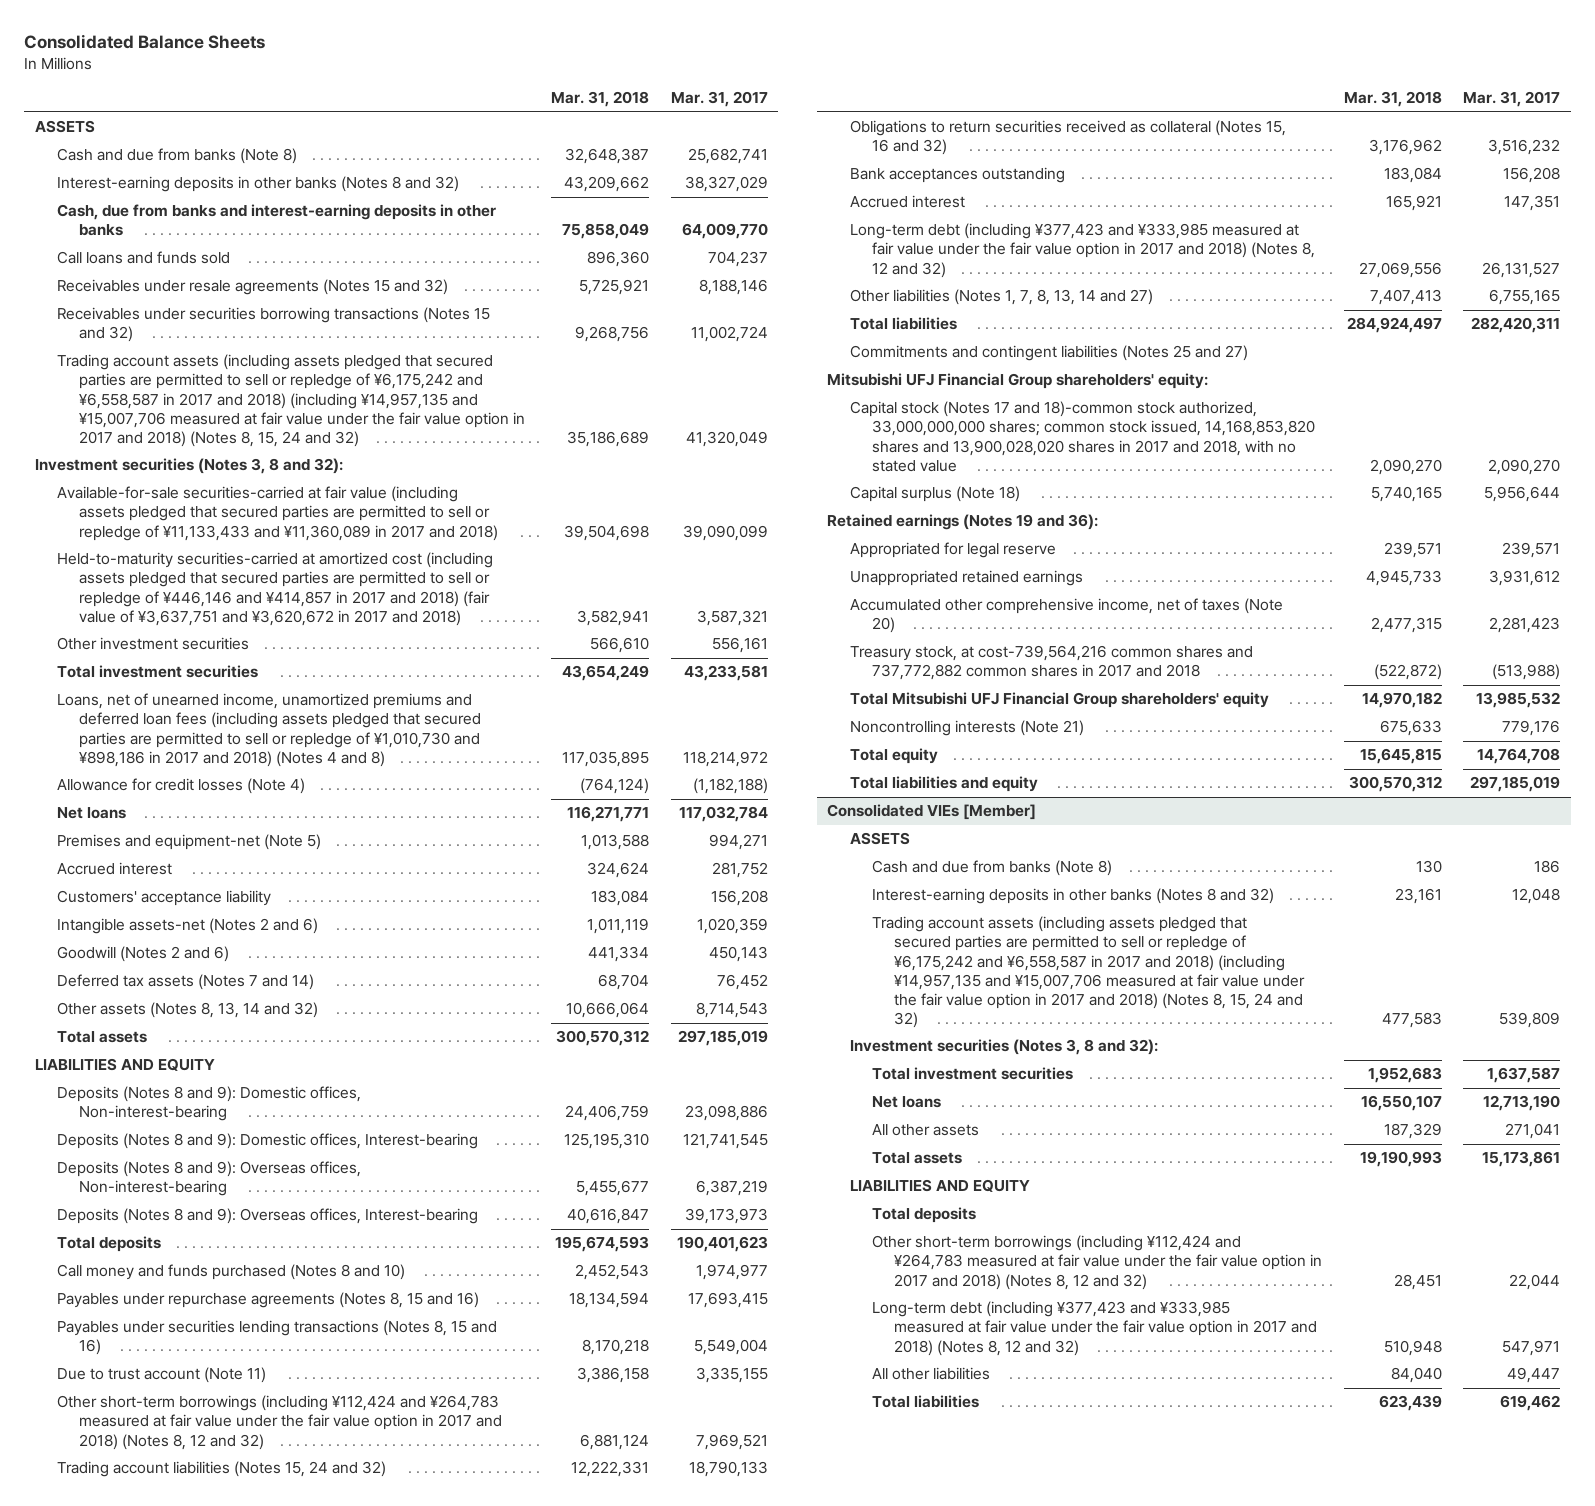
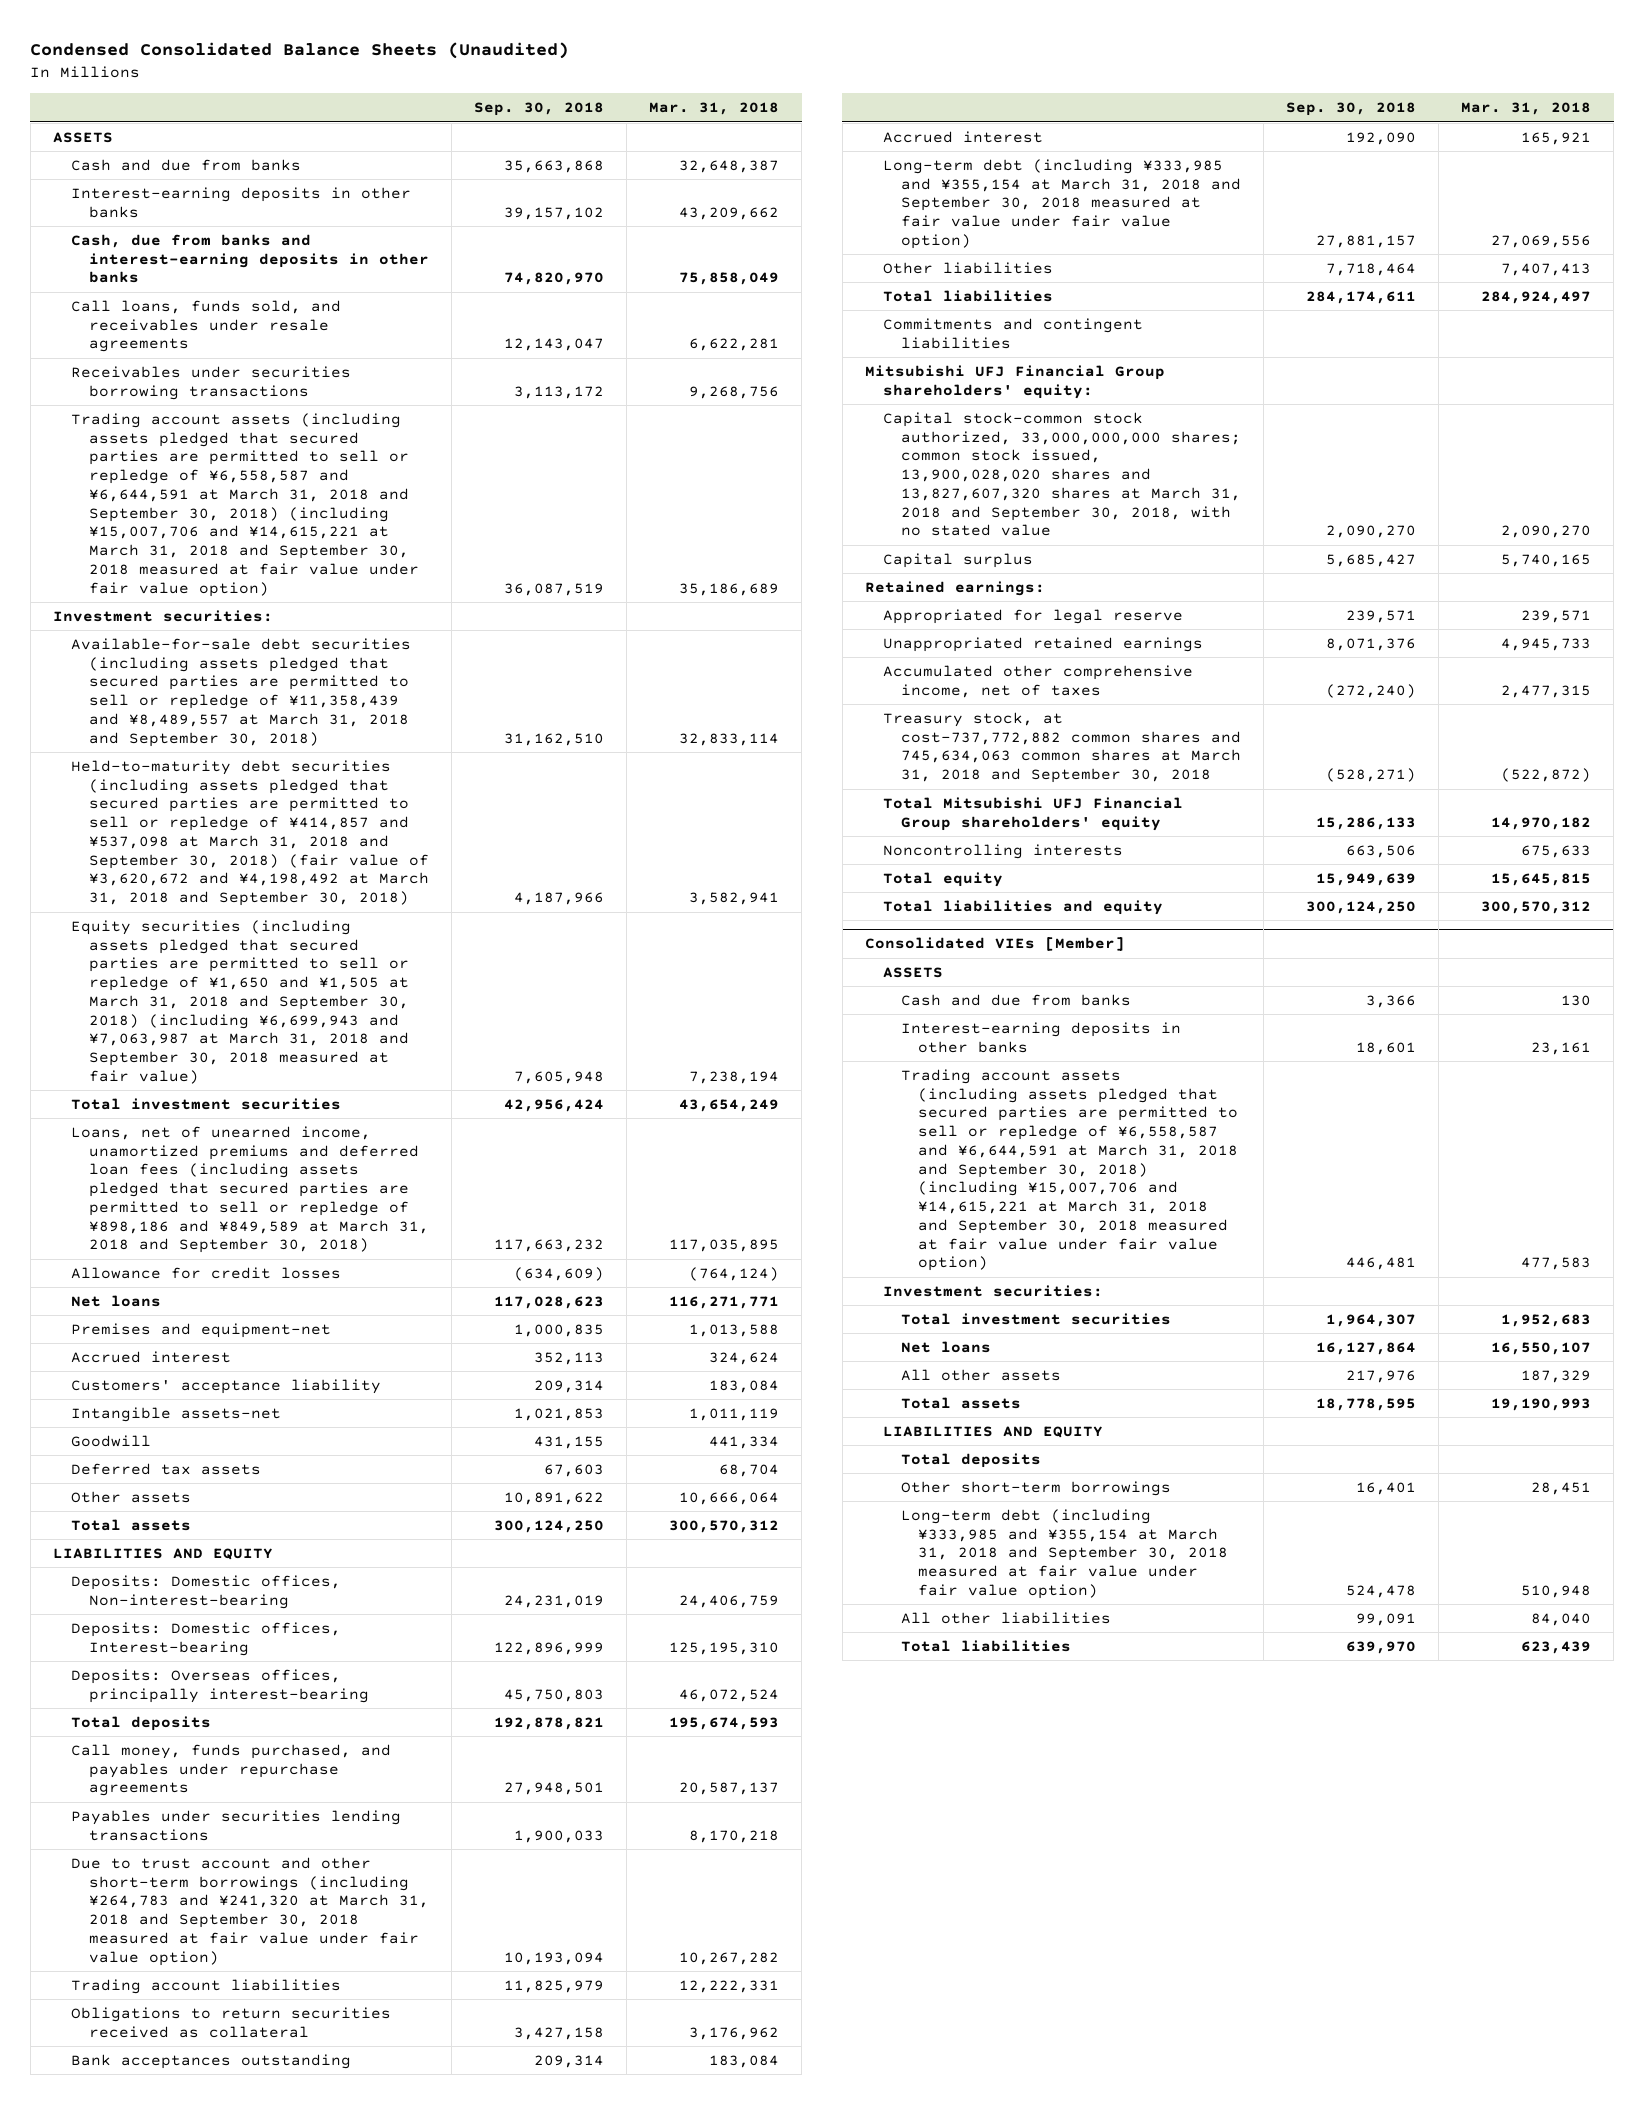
- Consolidated Balance Sheets
+ Condensed Consolidated Balance Sheets (Unaudited)
- | Mar. 31, 2018 | Mar. 31, 2017
+ | Sep. 30, 2018 | Mar. 31, 2018
- Cash and due from banks (Note 8) | 32,648,387 | 25,682,741
- Interest-earning deposits in other banks (Notes 8 and 32) | 43,209,662 | 38,327,029
+ Cash and due from banks | 35,663,868 | 32,648,387
+ Interest-earning deposits in other banks | 39,157,102 | 43,209,662
- Call loans and funds sold | 896,360 | 704,237
- Receivables under resale agreements (Notes 15 and 32) | 5,725,921 | 8,188,146
- Receivables under securities borrowing transactions (Notes 15 and 32) | 9,268,756 | 11,002,724
- Trading account assets (including assets pledged that secured parties are permitted to sell or repledge of ¥6,175,242 and ¥6,558,587 in 2017 and 2018) (including ¥14,957,135 and ¥15,007,706 measured at fair value under the fair value option in 2017 and 2018) (Notes 8, 15, 24 and 32) | 35,186,689 | 41,320,049
- Investment securities (Notes 3, 8 and 32):
- Available-for-sale securities-carried at fair value (including assets pledged that secured parties are permitted to sell or repledge of ¥11,133,433 and ¥11,360,089 in 2017 and 2018) | 39,504,698 | 39,090,099
- Held-to-maturity securities-carried at amortized cost (including assets pledged that secured parties are permitted to sell or repledge of ¥446,146 and ¥414,857 in 2017 and 2018) (fair value of ¥3,637,751 and ¥3,620,672 in 2017 and 2018) | 3,582,941 | 3,587,321
- Other investment securities | 566,610 | 556,161
+ Call loans, funds sold, and receivables under resale agreements | 12,143,047 | 6,622,281
+ Receivables under securities borrowing transactions | 3,113,172 | 9,268,756
+ Trading account assets (including assets pledged that secured parties are permitted to sell or repledge of ¥6,558,587 and ¥6,644,591 at March 31, 2018 and September 30, 2018) (including ¥15,007,706 and ¥14,615,221 at March 31, 2018 and September 30, 2018 measured at fair value under fair value option) | 36,087,519 | 35,186,689
+ Investment securities:
+ Available-for-sale debt securities (including assets pledged that secured parties are permitted to sell or repledge of ¥11,358,439 and ¥8,489,557 at March 31, 2018 and September 30, 2018) | 31,162,510 | 32,833,114
+ Held-to-maturity debt securities (including assets pledged that secured parties are permitted to sell or repledge of ¥414,857 and ¥537,098 at March 31, 2018 and September 30, 2018) (fair value of ¥3,620,672 and ¥4,198,492 at March 31, 2018 and September 30, 2018) | 4,187,966 | 3,582,941
+ Equity securities (including assets pledged that secured parties are permitted to sell or repledge of ¥1,650 and ¥1,505 at March 31, 2018 and September 30, 2018) (including ¥6,699,943 and ¥7,063,987 at March 31, 2018 and September 30, 2018 measured at fair value) | 7,605,948 | 7,238,194
- Loans, net of unearned income, unamortized premiums and deferred loan fees (including assets pledged that secured parties are permitted to sell or repledge of ¥1,010,730 and ¥898,186 in 2017 and 2018) (Notes 4 and 8) | 117,035,895 | 118,214,972
- Allowance for credit losses (Note 4) | (764,124) | (1,182,188)
+ Loans, net of unearned income, unamortized premiums and deferred loan fees (including assets pledged that secured parties are permitted to sell or repledge of ¥898,186 and ¥849,589 at March 31, 2018 and September 30, 2018) | 117,663,232 | 117,035,895
+ Allowance for credit losses | (634,609) | (764,124)
- Premises and equipment-net (Note 5) | 1,013,588 | 994,271
+ Premises and equipment-net | 1,000,835 | 1,013,588
- Intangible assets-net (Notes 2 and 6) | 1,011,119 | 1,020,359
- Goodwill (Notes 2 and 6) | 441,334 | 450,143
- Deferred tax assets (Notes 7 and 14) | 68,704 | 76,452
- Other assets (Notes 8, 13, 14 and 32) | 10,666,064 | 8,714,543
+ Intangible assets-net | 1,021,853 | 1,011,119
+ Goodwill | 431,155 | 441,334
+ Deferred tax assets | 67,603 | 68,704
+ Other assets | 10,891,622 | 10,666,064
- Deposits (Notes 8 and 9): Domestic offices, Non-interest-bearing | 24,406,759 | 23,098,886
- Deposits (Notes 8 and 9): Domestic offices, Interest-bearing | 125,195,310 | 121,741,545
- Deposits (Notes 8 and 9): Overseas offices, Non-interest-bearing | 5,455,677 | 6,387,219
- Deposits (Notes 8 and 9): Overseas offices, Interest-bearing | 40,616,847 | 39,173,973
+ Deposits: Domestic offices, Non-interest-bearing | 24,231,019 | 24,406,759
+ Deposits: Domestic offices, Interest-bearing | 122,896,999 | 125,195,310
+ Deposits: Overseas offices, principally interest-bearing | 45,750,803 | 46,072,524
- Call money and funds purchased (Notes 8 and 10) | 2,452,543 | 1,974,977
- Payables under repurchase agreements (Notes 8, 15 and 16) | 18,134,594 | 17,693,415
- Payables under securities lending transactions (Notes 8, 15 and 16) | 8,170,218 | 5,549,004
- Due to trust account (Note 11) | 3,386,158 | 3,335,155
- Other short-term borrowings (including ¥112,424 and ¥264,783 measured at fair value under the fair value option in 2017 and 2018) (Notes 8, 12 and 32) | 6,881,124 | 7,969,521
- Trading account liabilities (Notes 15, 24 and 32) | 12,222,331 | 18,790,133
- Obligations to return securities received as collateral (Notes 15, 16 and 32) | 3,176,962 | 3,516,232
+ Call money, funds purchased, and payables under repurchase agreements | 27,948,501 | 20,587,137
+ Payables under securities lending transactions | 1,900,033 | 8,170,218
+ Due to trust account and other short-term borrowings (including ¥264,783 and ¥241,320 at March 31, 2018 and September 30, 2018 measured at fair value under fair value option) | 10,193,094 | 10,267,282
+ Trading account liabilities | 11,825,979 | 12,222,331
+ Obligations to return securities received as collateral | 3,427,158 | 3,176,962
- Long-term debt (including ¥377,423 and ¥333,985 measured at fair value under the fair value option in 2017 and 2018) (Notes 8, 12 and 32) | 27,069,556 | 26,131,527
- Other liabilities (Notes 1, 7, 8, 13, 14 and 27) | 7,407,413 | 6,755,165
+ Long-term debt (including ¥333,985 and ¥355,154 at March 31, 2018 and September 30, 2018 measured at fair value under fair value option) | 27,881,157 | 27,069,556
+ Other liabilities | 7,718,464 | 7,407,413
- Commitments and contingent liabilities (Notes 25 and 27)
+ Commitments and contingent liabilities
- Capital stock (Notes 17 and 18)-common stock authorized, 33,000,000,000 shares; common stock issued, 14,168,853,820 shares and 13,900,028,020 shares in 2017 and 2018, with no stated value | 2,090,270 | 2,090,270
- Capital surplus (Note 18) | 5,740,165 | 5,956,644
- Retained earnings (Notes 19 and 36):
+ Capital stock-common stock authorized, 33,000,000,000 shares; common stock issued, 13,900,028,020 shares and 13,827,607,320 shares at March 31, 2018 and September 30, 2018, with no stated value | 2,090,270 | 2,090,270
+ Capital surplus | 5,685,427 | 5,740,165
+ Retained earnings:
- Accumulated other comprehensive income, net of taxes (Note 20) | 2,477,315 | 2,281,423
- Treasury stock, at cost-739,564,216 common shares and 737,772,882 common shares in 2017 and 2018 | (522,872) | (513,988)
+ Accumulated other comprehensive income, net of taxes | (272,240) | 2,477,315
+ Treasury stock, at cost-737,772,882 common shares and 745,634,063 common shares at March 31, 2018 and September 30, 2018 | (528,271) | (522,872)
- Noncontrolling interests (Note 21) | 675,633 | 779,176
+ Noncontrolling interests | 663,506 | 675,633
@ Consolidated VIEs [Member]
- Cash and due from banks (Note 8) | 130 | 186
- Interest-earning deposits in other banks (Notes 8 and 32) | 23,161 | 12,048
- Trading account assets (including assets pledged that secured parties are permitted to sell or repledge of ¥6,175,242 and ¥6,558,587 in 2017 and 2018) (including ¥14,957,135 and ¥15,007,706 measured at fair value under the fair value option in 2017 and 2018) (Notes 8, 15, 24 and 32) | 477,583 | 539,809
- Investment securities (Notes 3, 8 and 32):
+ Cash and due from banks | 3,366 | 130
+ Interest-earning deposits in other banks | 18,601 | 23,161
+ Trading account assets (including assets pledged that secured parties are permitted to sell or repledge of ¥6,558,587 and ¥6,644,591 at March 31, 2018 and September 30, 2018) (including ¥15,007,706 and ¥14,615,221 at March 31, 2018 and September 30, 2018 measured at fair value under fair value option) | 446,481 | 477,583
+ Investment securities:
- Other short-term borrowings (including ¥112,424 and ¥264,783 measured at fair value under the fair value option in 2017 and 2018) (Notes 8, 12 and 32) | 28,451 | 22,044
- Long-term debt (including ¥377,423 and ¥333,985 measured at fair value under the fair value option in 2017 and 2018) (Notes 8, 12 and 32) | 510,948 | 547,971
+ Other short-term borrowings | 16,401 | 28,451
+ Long-term debt (including ¥333,985 and ¥355,154 at March 31, 2018 and September 30, 2018 measured at fair value under fair value option) | 524,478 | 510,948

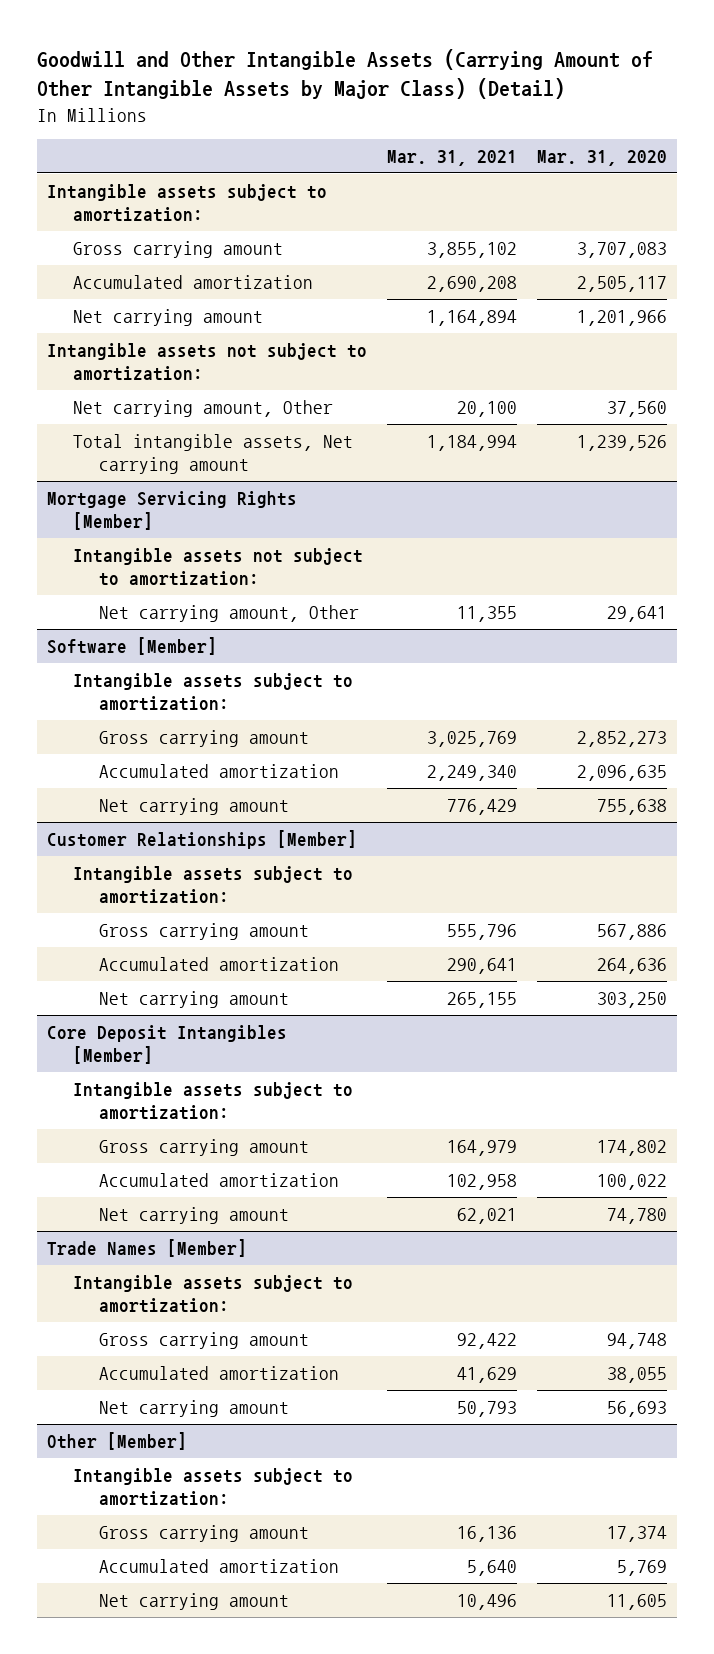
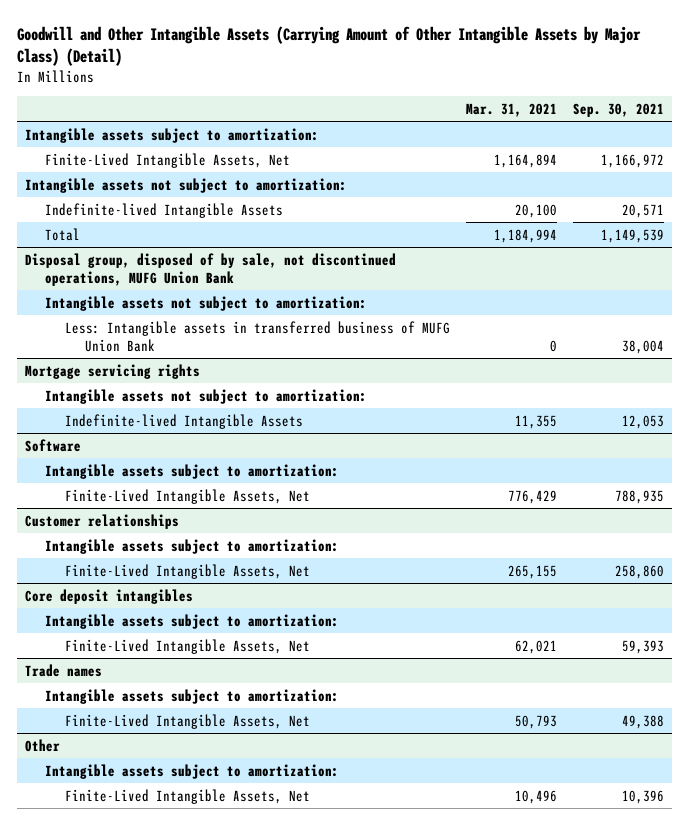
- | Mar. 31, 2021 | Mar. 31, 2020
+ | Mar. 31, 2021 | Sep. 30, 2021
- Gross carrying amount | 3,855,102 | 3,707,083
- Accumulated amortization | 2,690,208 | 2,505,117
- Net carrying amount | 1,164,894 | 1,201,966
+ Finite-Lived Intangible Assets, Net | 1,164,894 | 1,166,972
- Net carrying amount, Other | 20,100 | 37,560
- Total intangible assets, Net carrying amount | 1,184,994 | 1,239,526
- Mortgage Servicing Rights [Member]
+ Indefinite-lived Intangible Assets | 20,100 | 20,571
+ Total | 1,184,994 | 1,149,539
+ Disposal group, disposed of by sale, not discontinued operations, MUFG Union Bank
- Net carrying amount, Other | 11,355 | 29,641
- Software [Member]
+ Less: Intangible assets in transferred business of MUFG Union Bank | 0 | 38,004
+ Mortgage servicing rights
+ Intangible assets not subject to amortization:
+ Indefinite-lived Intangible Assets | 11,355 | 12,053
+ Software
- Gross carrying amount | 3,025,769 | 2,852,273
- Accumulated amortization | 2,249,340 | 2,096,635
- Net carrying amount | 776,429 | 755,638
- Customer Relationships [Member]
+ Finite-Lived Intangible Assets, Net | 776,429 | 788,935
+ Customer relationships
- Gross carrying amount | 555,796 | 567,886
- Accumulated amortization | 290,641 | 264,636
- Net carrying amount | 265,155 | 303,250
- Core Deposit Intangibles [Member]
+ Finite-Lived Intangible Assets, Net | 265,155 | 258,860
+ Core deposit intangibles
- Gross carrying amount | 164,979 | 174,802
- Accumulated amortization | 102,958 | 100,022
- Net carrying amount | 62,021 | 74,780
- Trade Names [Member]
+ Finite-Lived Intangible Assets, Net | 62,021 | 59,393
+ Trade names
- Gross carrying amount | 92,422 | 94,748
- Accumulated amortization | 41,629 | 38,055
- Net carrying amount | 50,793 | 56,693
- Other [Member]
+ Finite-Lived Intangible Assets, Net | 50,793 | 49,388
+ Other
- Gross carrying amount | 16,136 | 17,374
- Accumulated amortization | 5,640 | 5,769
- Net carrying amount | 10,496 | 11,605
+ Finite-Lived Intangible Assets, Net | 10,496 | 10,396

